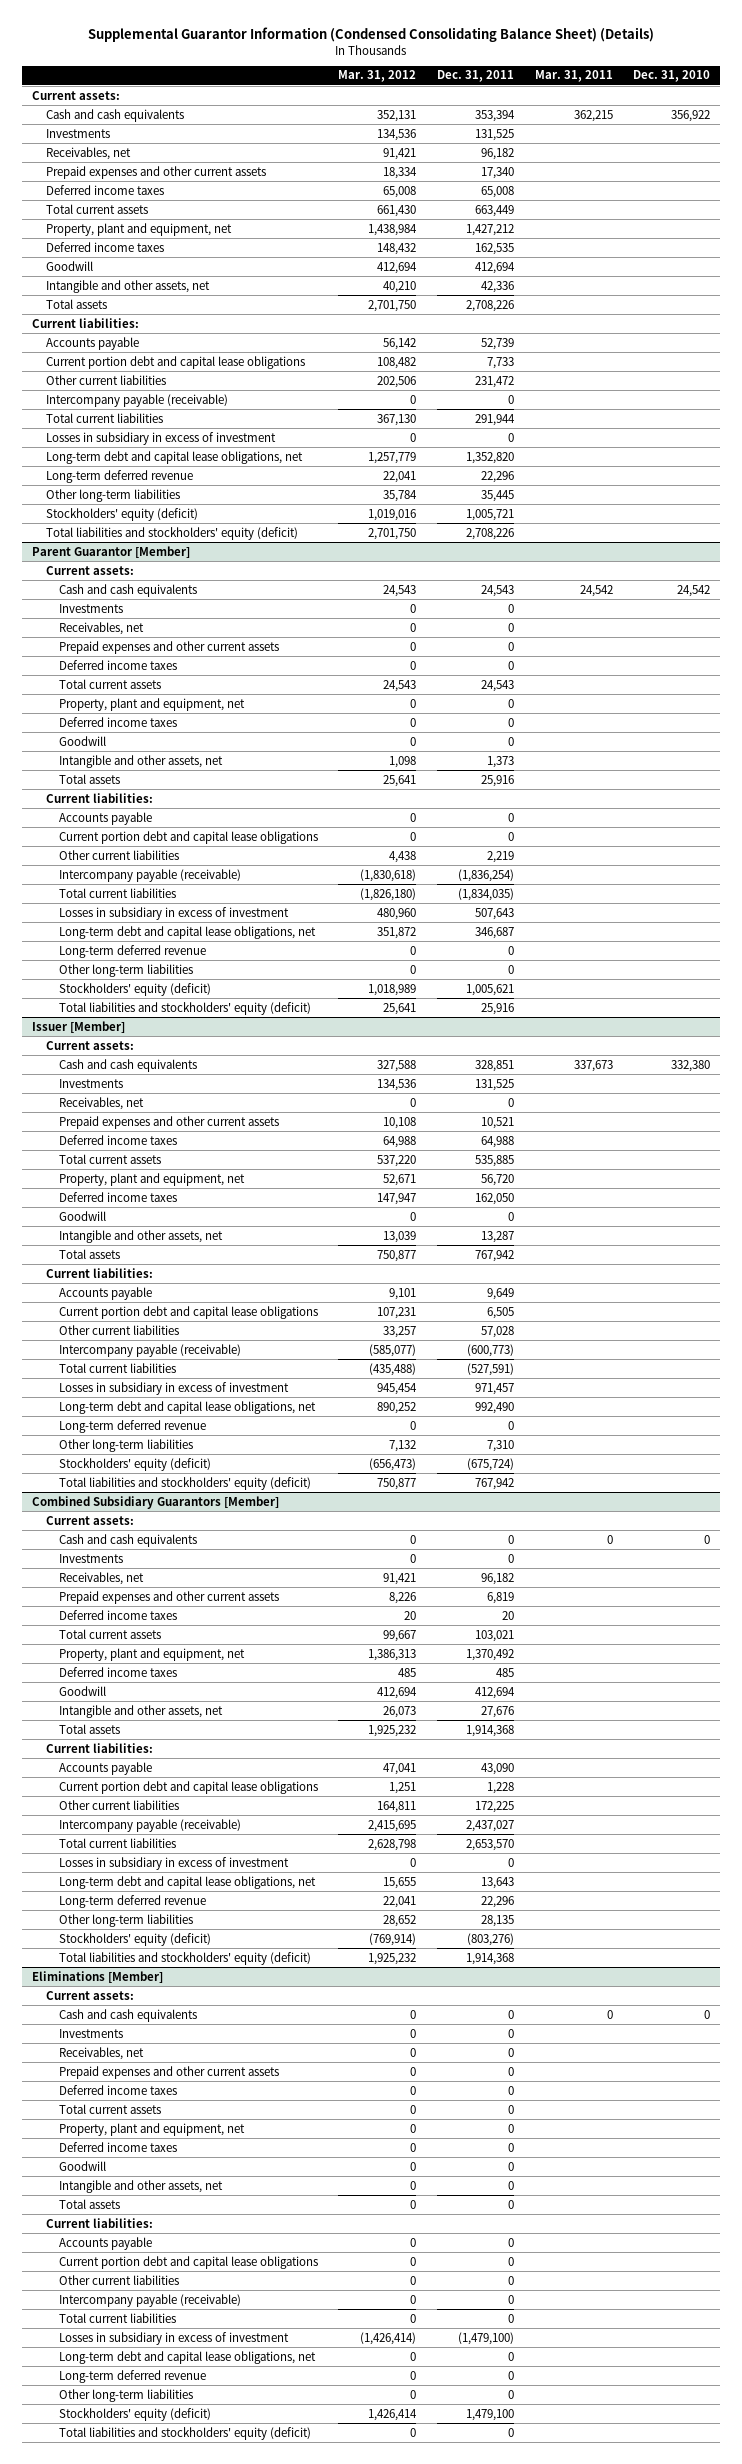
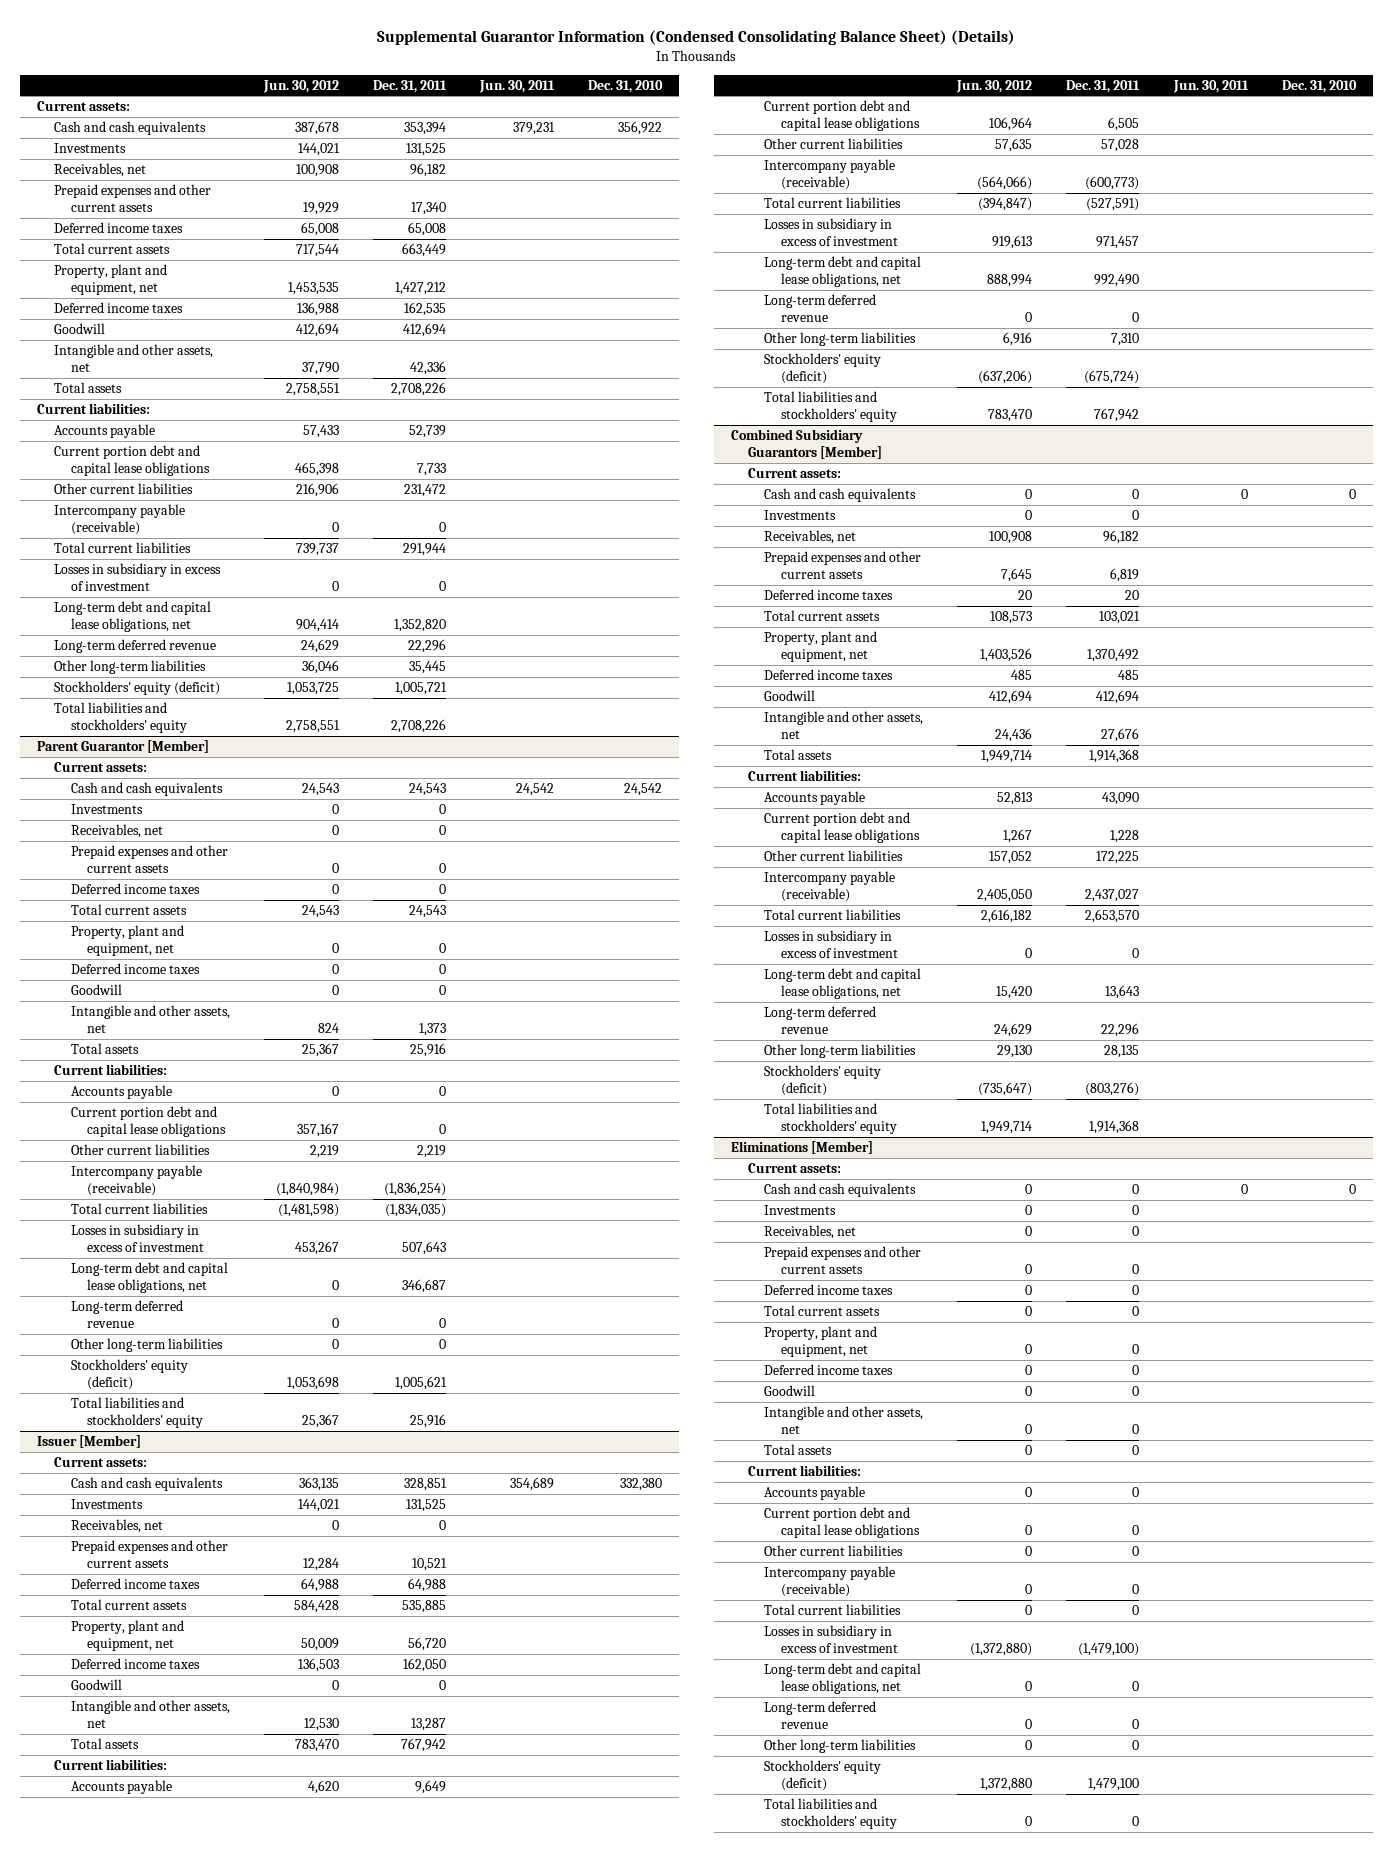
- | Mar. 31, 2012 | Dec. 31, 2011 | Mar. 31, 2011 | Dec. 31, 2010
+ | Jun. 30, 2012 | Dec. 31, 2011 | Jun. 30, 2011 | Dec. 31, 2010
- Total liabilities and stockholders' equity (deficit) | 2,701,750 | 2,708,226 | |
+ Total liabilities and stockholders' equity | 2,758,551 | 2,708,226 | |
@ Parent Guarantor [Member]
- Total liabilities and stockholders' equity (deficit) | 25,641 | 25,916 | |
+ Total liabilities and stockholders' equity | 25,367 | 25,916 | |
@ Issuer [Member]
- Total liabilities and stockholders' equity (deficit) | 750,877 | 767,942 | |
+ Total liabilities and stockholders' equity | 783,470 | 767,942 | |
@ Combined Subsidiary Guarantors [Member]
- Total liabilities and stockholders' equity (deficit) | 1,925,232 | 1,914,368 | |
+ Total liabilities and stockholders' equity | 1,949,714 | 1,914,368 | |
@ Eliminations [Member]
- Total liabilities and stockholders' equity (deficit) | 0 | 0 | |
+ Total liabilities and stockholders' equity | 0 | 0 | |

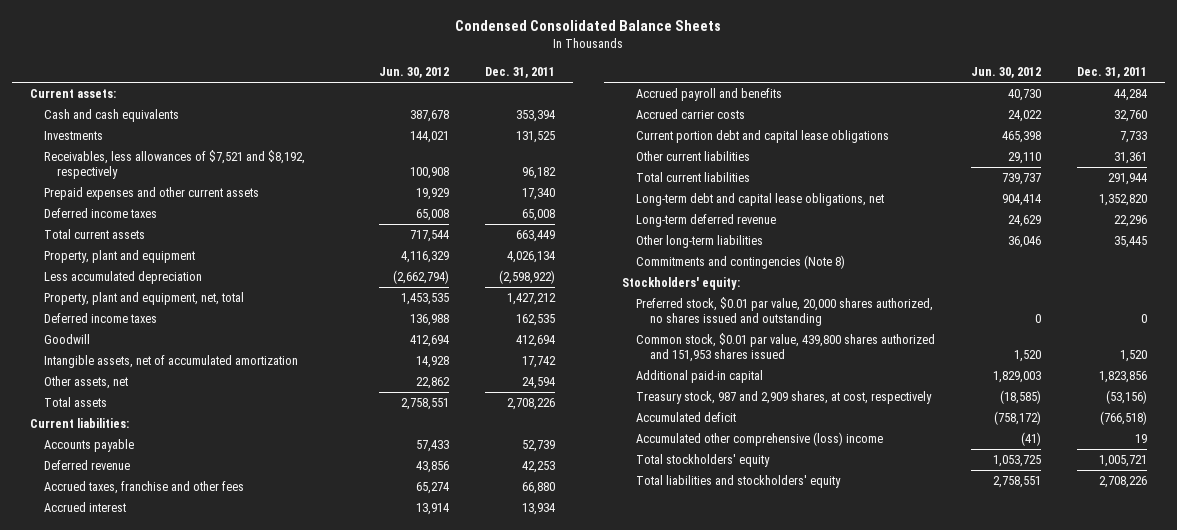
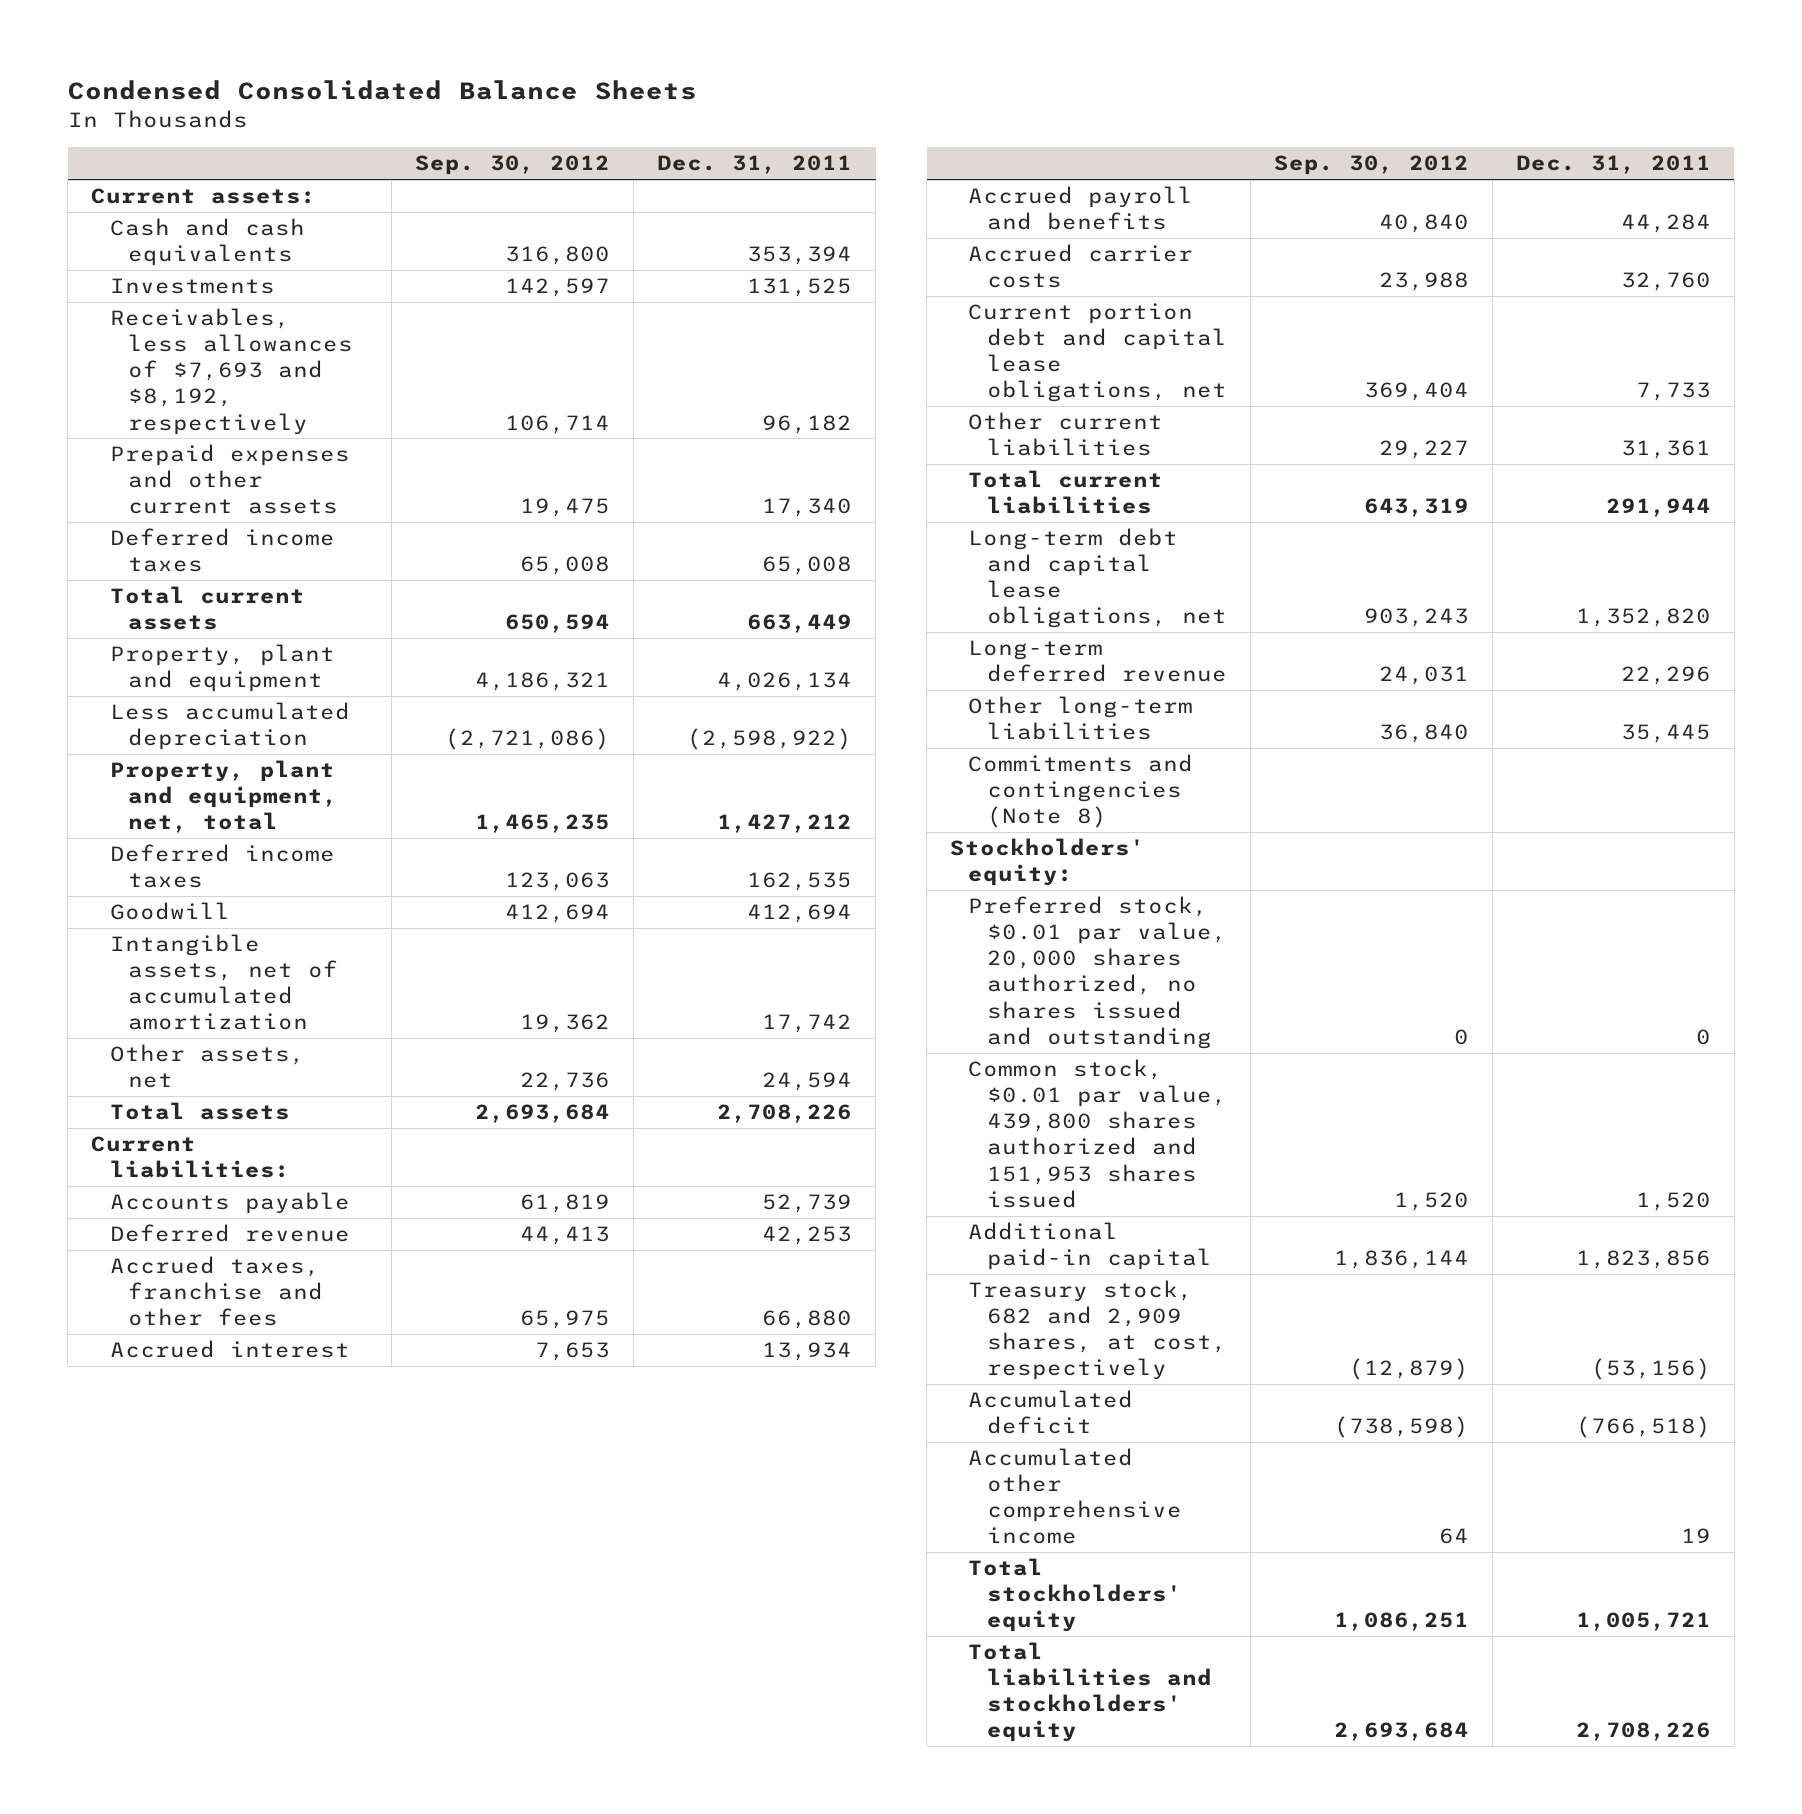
- | Jun. 30, 2012 | Dec. 31, 2011
+ | Sep. 30, 2012 | Dec. 31, 2011
- Receivables, less allowances of $7,521 and $8,192, respectively | 100,908 | 96,182
+ Receivables, less allowances of $7,693 and $8,192, respectively | 106,714 | 96,182
- Current portion debt and capital lease obligations | 465,398 | 7,733
+ Current portion debt and capital lease obligations, net | 369,404 | 7,733
- Treasury stock, 987 and 2,909 shares, at cost, respectively | (18,585) | (53,156)
+ Treasury stock, 682 and 2,909 shares, at cost, respectively | (12,879) | (53,156)
- Accumulated other comprehensive (loss) income | (41) | 19
+ Accumulated other comprehensive income | 64 | 19

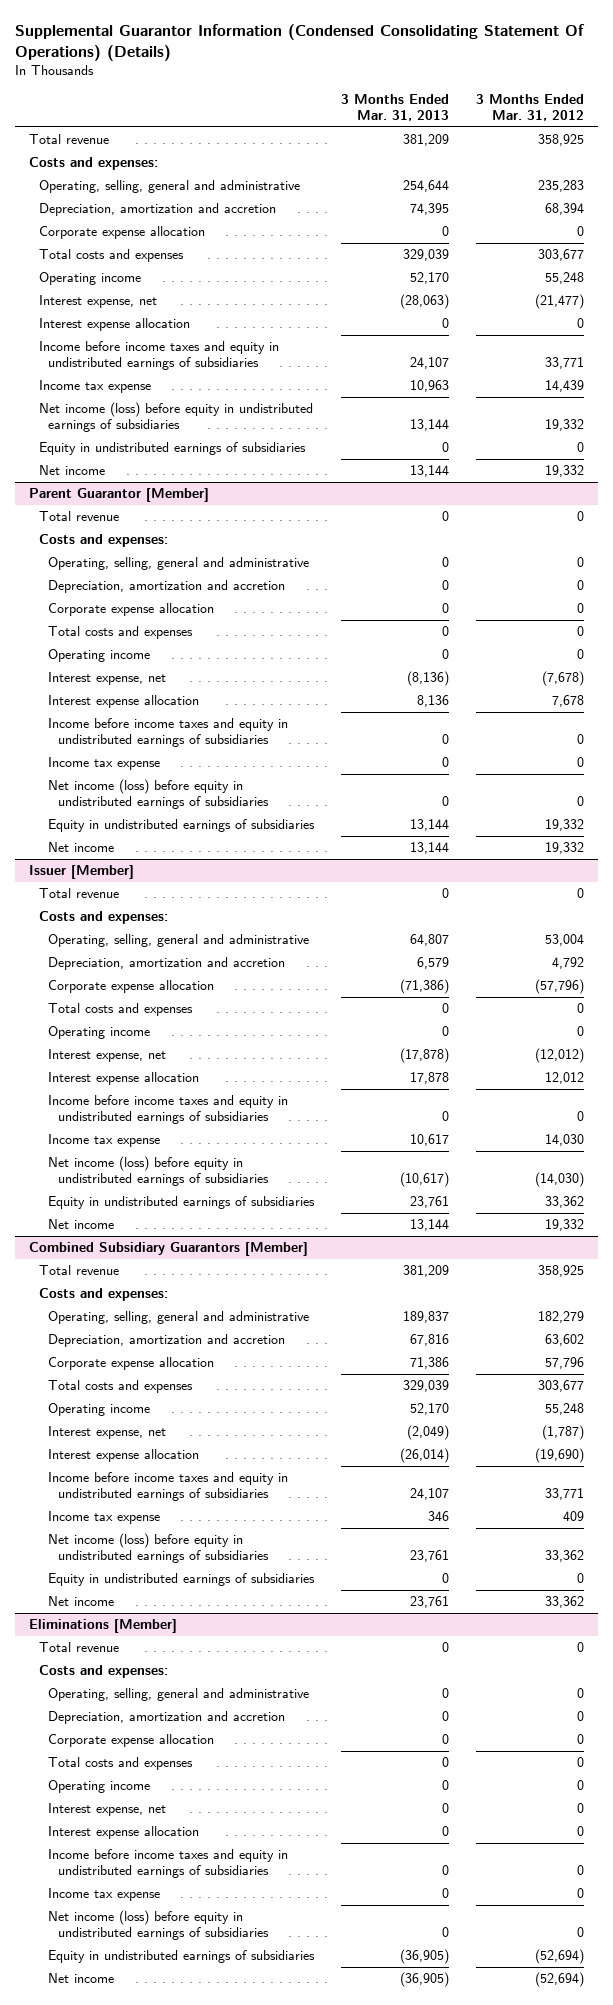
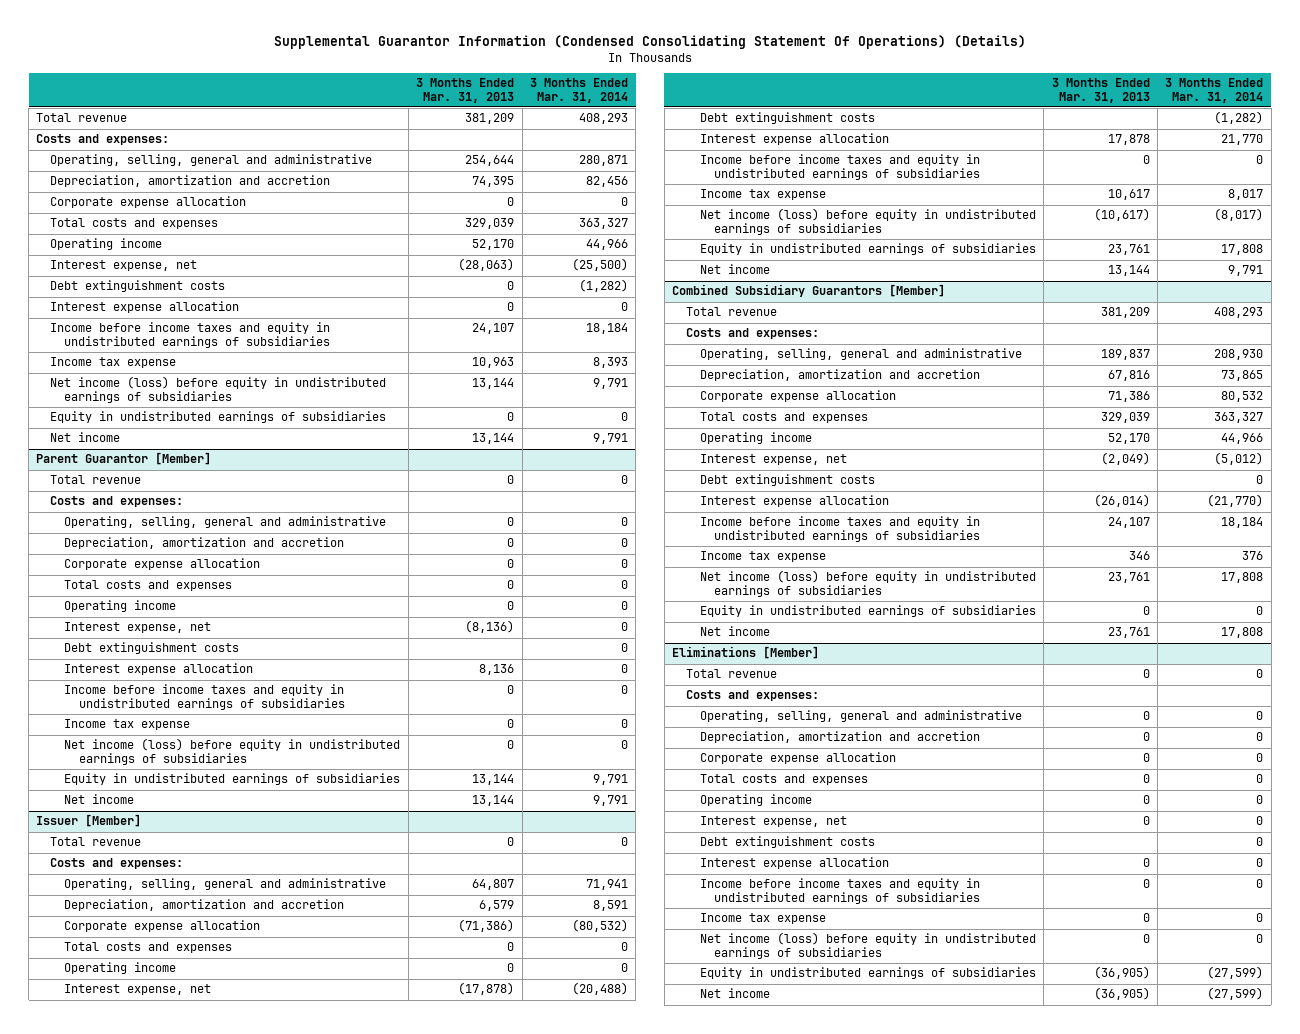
- | 3 Months Ended Mar. 31, 2013 | 3 Months Ended Mar. 31, 2012
+ | 3 Months Ended Mar. 31, 2013 | 3 Months Ended Mar. 31, 2014
+ Debt extinguishment costs | 0 | (1,282)
@ Parent Guarantor [Member]
+ Debt extinguishment costs | | 0
@ Issuer [Member]
+ Debt extinguishment costs | | (1,282)
@ Combined Subsidiary Guarantors [Member]
+ Debt extinguishment costs | | 0
@ Eliminations [Member]
+ Debt extinguishment costs | | 0

